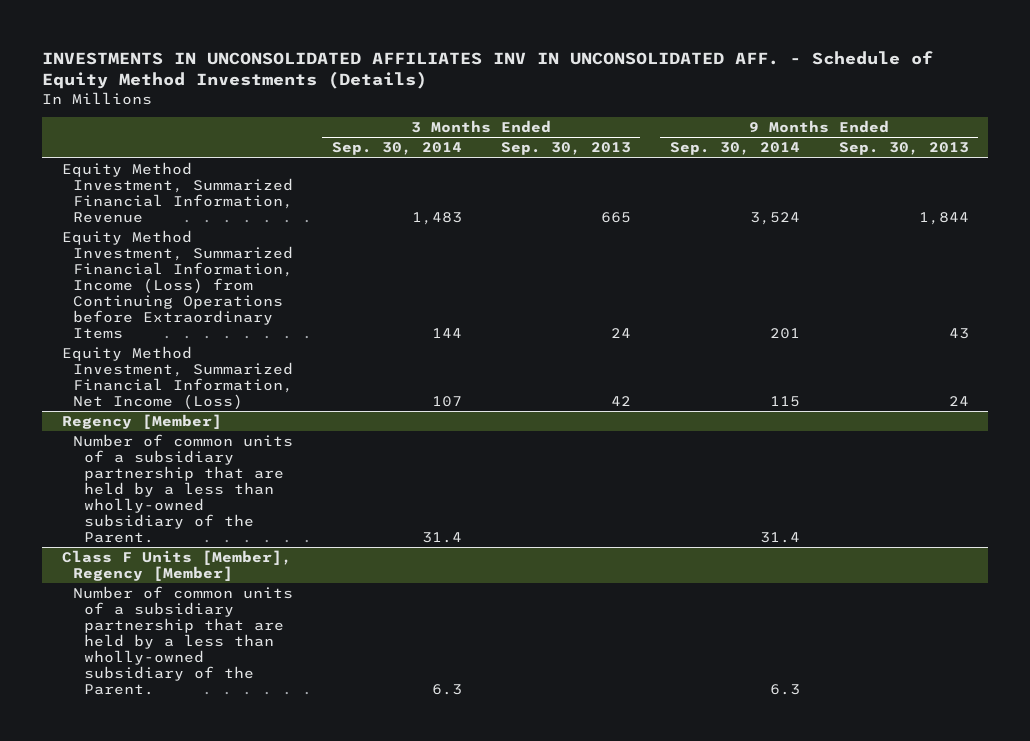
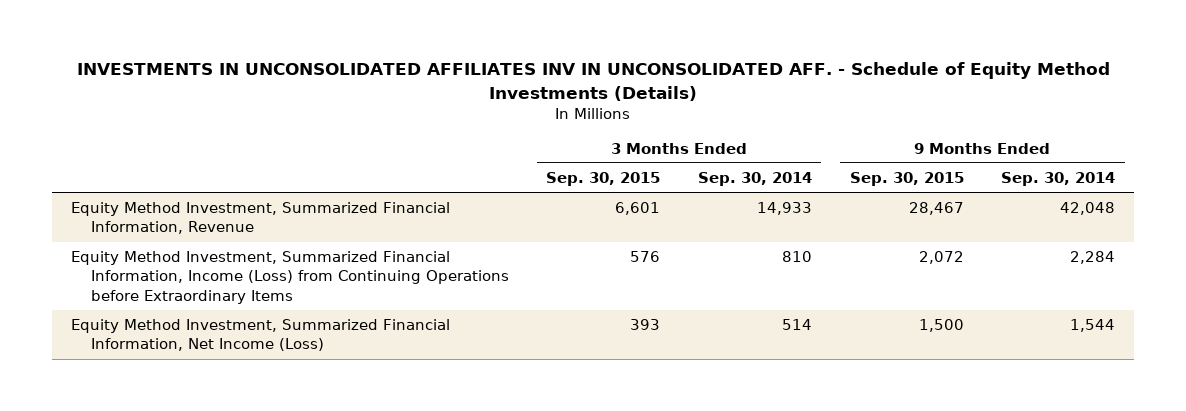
- | 3 Months Ended Sep. 30, 2014 | 3 Months Ended Sep. 30, 2013 | 9 Months Ended Sep. 30, 2014 | 9 Months Ended Sep. 30, 2013
+ | 3 Months Ended Sep. 30, 2015 | 3 Months Ended Sep. 30, 2014 | 9 Months Ended Sep. 30, 2015 | 9 Months Ended Sep. 30, 2014
- Equity Method Investment, Summarized Financial Information, Revenue | 1,483 | 665 | 3,524 | 1,844
- Equity Method Investment, Summarized Financial Information, Income (Loss) from Continuing Operations before Extraordinary Items | 144 | 24 | 201 | 43
- Equity Method Investment, Summarized Financial Information, Net Income (Loss) | 107 | 42 | 115 | 24
- Regency [Member]
- Number of common units of a subsidiary partnership that are held by a less than wholly-owned subsidiary of the Parent. | 31.4 | | 31.4 |
- Class F Units [Member], Regency [Member]
- Number of common units of a subsidiary partnership that are held by a less than wholly-owned subsidiary of the Parent. | 6.3 | | 6.3 |
+ Equity Method Investment, Summarized Financial Information, Revenue | 6,601 | 14,933 | 28,467 | 42,048
+ Equity Method Investment, Summarized Financial Information, Income (Loss) from Continuing Operations before Extraordinary Items | 576 | 810 | 2,072 | 2,284
+ Equity Method Investment, Summarized Financial Information, Net Income (Loss) | 393 | 514 | 1,500 | 1,544

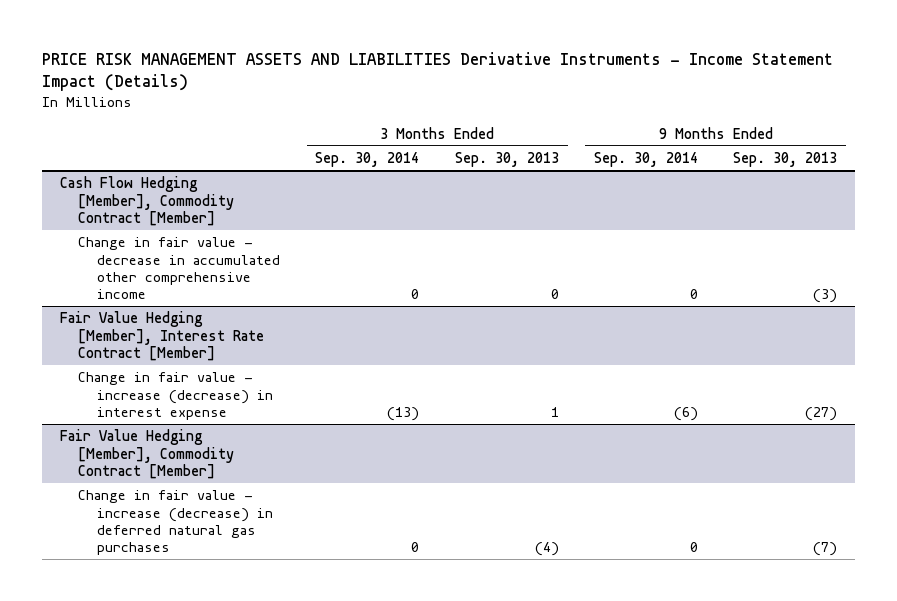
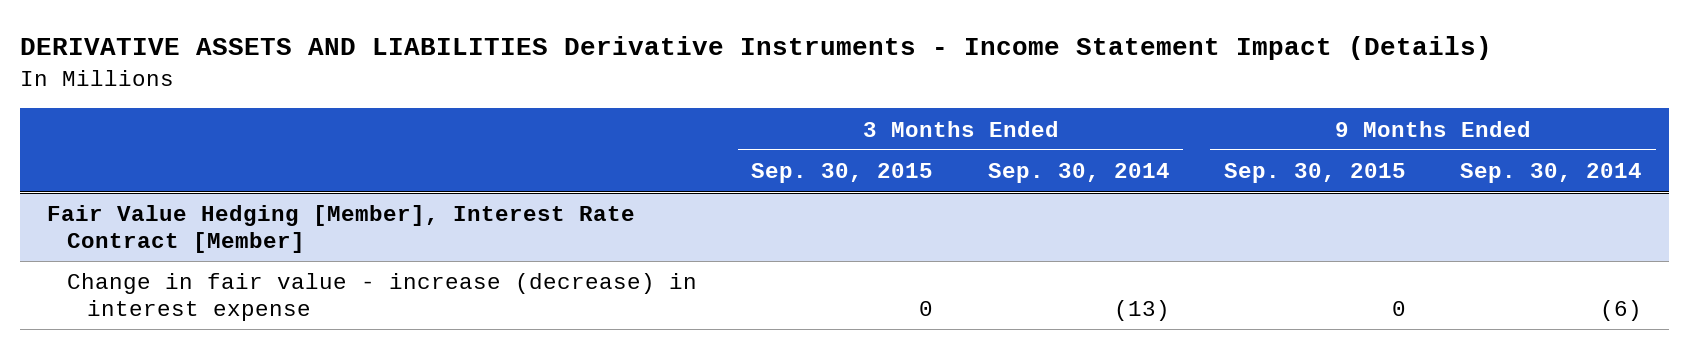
- PRICE RISK MANAGEMENT ASSETS AND LIABILITIES Derivative Instruments - Income Statement Impact (Details)
+ DERIVATIVE ASSETS AND LIABILITIES Derivative Instruments - Income Statement Impact (Details)
- | 3 Months Ended Sep. 30, 2014 | 3 Months Ended Sep. 30, 2013 | 9 Months Ended Sep. 30, 2014 | 9 Months Ended Sep. 30, 2013
+ | 3 Months Ended Sep. 30, 2015 | 3 Months Ended Sep. 30, 2014 | 9 Months Ended Sep. 30, 2015 | 9 Months Ended Sep. 30, 2014
- Cash Flow Hedging [Member], Commodity Contract [Member]
- Change in fair value - decrease in accumulated other comprehensive income | 0 | 0 | 0 | (3)
- Fair Value Hedging [Member], Commodity Contract [Member]
- Change in fair value - increase (decrease) in deferred natural gas purchases | 0 | (4) | 0 | (7)

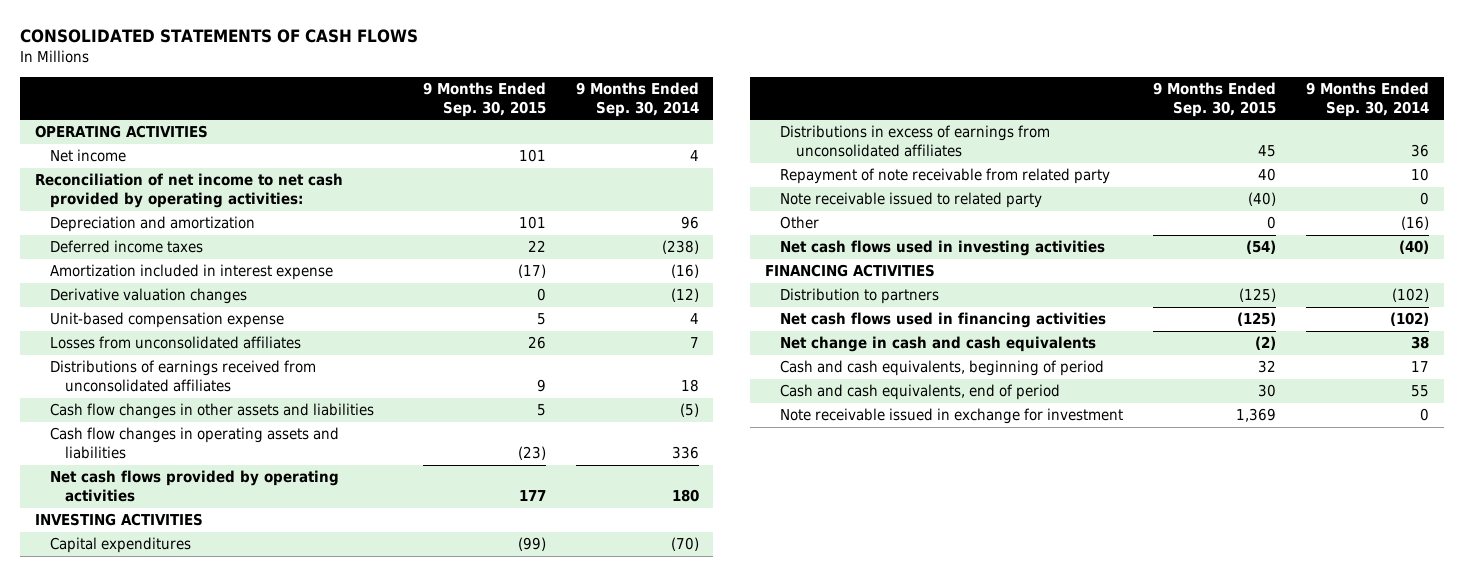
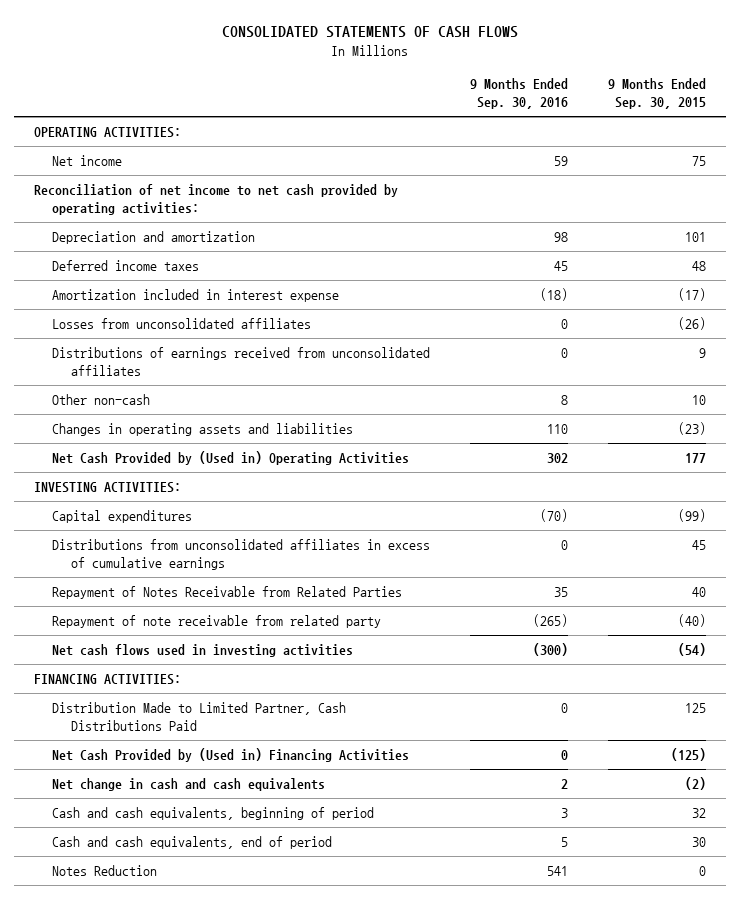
- | 9 Months Ended Sep. 30, 2015 | 9 Months Ended Sep. 30, 2014
+ | 9 Months Ended Sep. 30, 2016 | 9 Months Ended Sep. 30, 2015
- OPERATING ACTIVITIES
- Net income | 101 | 4
+ OPERATING ACTIVITIES:
+ Net income | 59 | 75
- Deferred income taxes | 22 | (238)
+ Deferred income taxes | 45 | 48
- Derivative valuation changes | 0 | (12)
- Unit-based compensation expense | 5 | 4
- Losses from unconsolidated affiliates | 26 | 7
+ Losses from unconsolidated affiliates | 0 | (26)
- Cash flow changes in other assets and liabilities | 5 | (5)
- Cash flow changes in operating assets and liabilities | (23) | 336
- Net cash flows provided by operating activities | 177 | 180
- INVESTING ACTIVITIES
+ Other non-cash | 8 | 10
+ Changes in operating assets and liabilities | 110 | (23)
+ Net Cash Provided by (Used in) Operating Activities | 302 | 177
+ INVESTING ACTIVITIES:
- Distributions in excess of earnings from unconsolidated affiliates | 45 | 36
- Repayment of note receivable from related party | 40 | 10
- Note receivable issued to related party | (40) | 0
- Other | 0 | (16)
+ Distributions from unconsolidated affiliates in excess of cumulative earnings | 0 | 45
+ Repayment of Notes Receivable from Related Parties | 35 | 40
+ Repayment of note receivable from related party | (265) | (40)
- FINANCING ACTIVITIES
- Distribution to partners | (125) | (102)
- Net cash flows used in financing activities | (125) | (102)
+ FINANCING ACTIVITIES:
+ Distribution Made to Limited Partner, Cash Distributions Paid | 0 | 125
+ Net Cash Provided by (Used in) Financing Activities | 0 | (125)
- Note receivable issued in exchange for investment | 1,369 | 0
+ Notes Reduction | 541 | 0

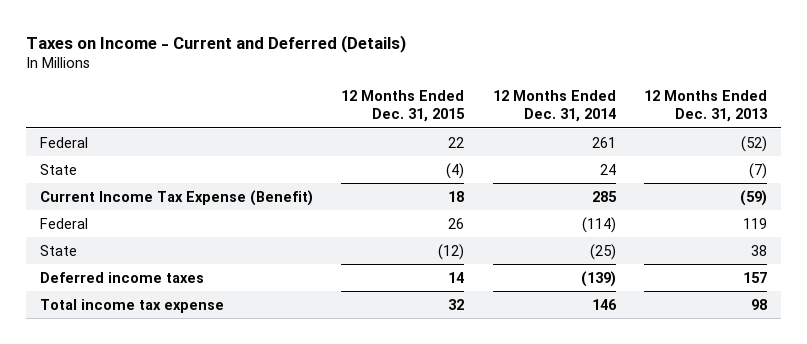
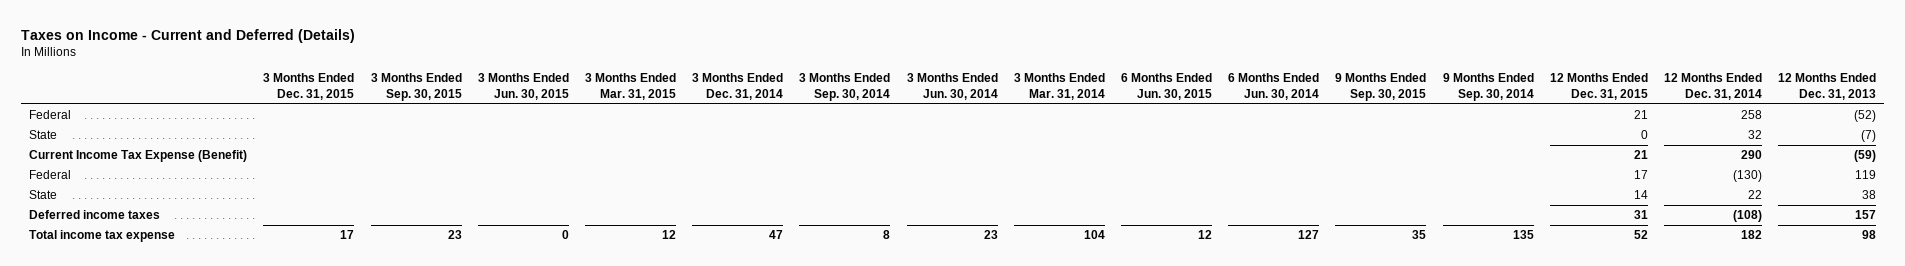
- | 12 Months Ended Dec. 31, 2015 | 12 Months Ended Dec. 31, 2014 | 12 Months Ended Dec. 31, 2013
+ | 3 Months Ended Dec. 31, 2015 | 3 Months Ended Sep. 30, 2015 | 3 Months Ended Jun. 30, 2015 | 3 Months Ended Mar. 31, 2015 | 3 Months Ended Dec. 31, 2014 | 3 Months Ended Sep. 30, 2014 | 3 Months Ended Jun. 30, 2014 | 3 Months Ended Mar. 31, 2014 | 6 Months Ended Jun. 30, 2015 | 6 Months Ended Jun. 30, 2014 | 9 Months Ended Sep. 30, 2015 | 9 Months Ended Sep. 30, 2014 | 12 Months Ended Dec. 31, 2015 | 12 Months Ended Dec. 31, 2014 | 12 Months Ended Dec. 31, 2013
- Federal | 22 | 261 | (52)
- State | (4) | 24 | (7)
- Current Income Tax Expense (Benefit) | 18 | 285 | (59)
- Federal | 26 | (114) | 119
- State | (12) | (25) | 38
- Deferred income taxes | 14 | (139) | 157
- Total income tax expense | 32 | 146 | 98
+ Federal | | | | | | | | | | | | | 21 | 258 | (52)
+ State | | | | | | | | | | | | | 0 | 32 | (7)
+ Current Income Tax Expense (Benefit) | | | | | | | | | | | | | 21 | 290 | (59)
+ Federal | | | | | | | | | | | | | 17 | (130) | 119
+ State | | | | | | | | | | | | | 14 | 22 | 38
+ Deferred income taxes | | | | | | | | | | | | | 31 | (108) | 157
+ Total income tax expense | 17 | 23 | 0 | 12 | 47 | 8 | 23 | 104 | 12 | 127 | 35 | 135 | 52 | 182 | 98

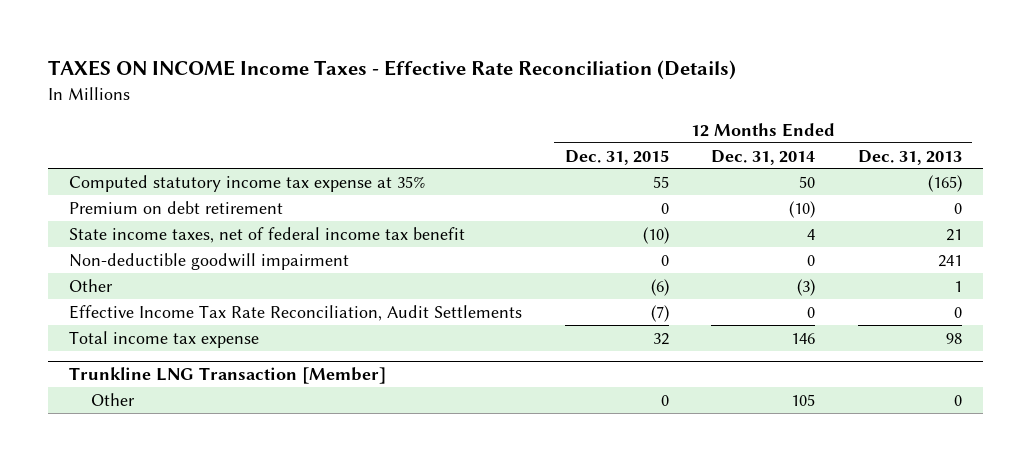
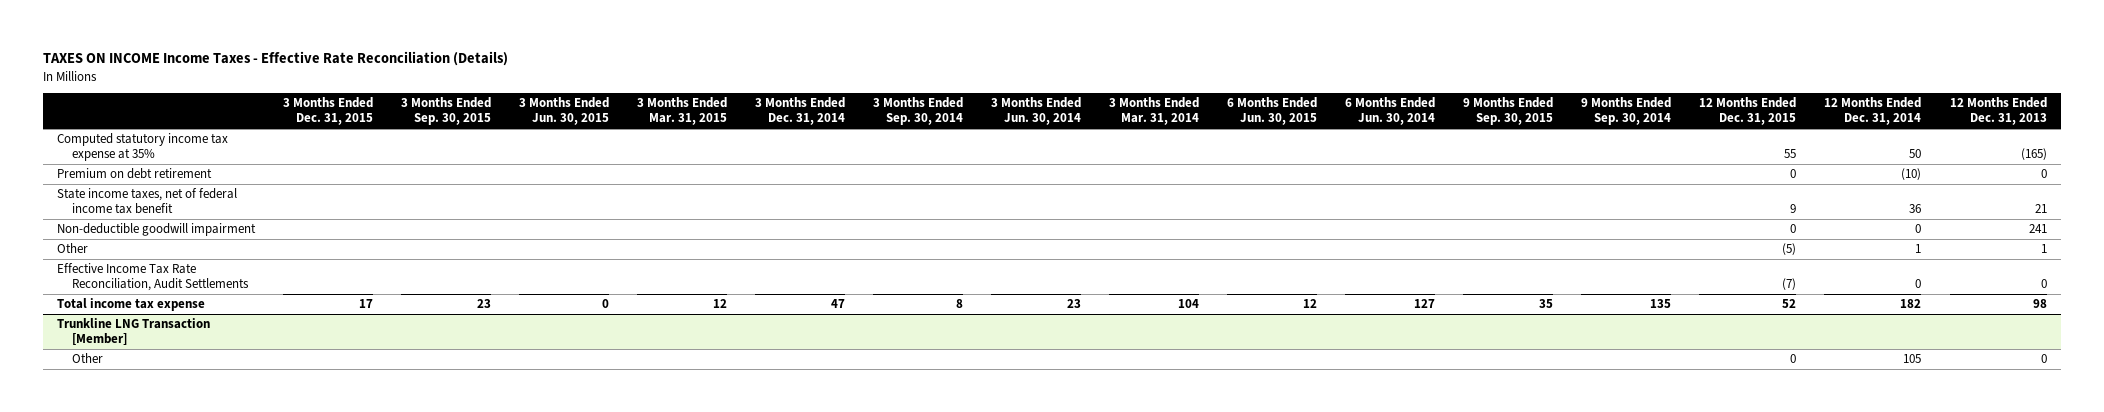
- | 12 Months Ended Dec. 31, 2015 | 12 Months Ended Dec. 31, 2014 | 12 Months Ended Dec. 31, 2013
+ | 3 Months Ended Dec. 31, 2015 | 3 Months Ended Sep. 30, 2015 | 3 Months Ended Jun. 30, 2015 | 3 Months Ended Mar. 31, 2015 | 3 Months Ended Dec. 31, 2014 | 3 Months Ended Sep. 30, 2014 | 3 Months Ended Jun. 30, 2014 | 3 Months Ended Mar. 31, 2014 | 6 Months Ended Jun. 30, 2015 | 6 Months Ended Jun. 30, 2014 | 9 Months Ended Sep. 30, 2015 | 9 Months Ended Sep. 30, 2014 | 12 Months Ended Dec. 31, 2015 | 12 Months Ended Dec. 31, 2014 | 12 Months Ended Dec. 31, 2013
- State income taxes, net of federal income tax benefit | (10) | 4 | 21
+ State income taxes, net of federal income tax benefit | | | | | | | | | | | | | 9 | 36 | 21
- Other | (6) | (3) | 1
+ Other | | | | | | | | | | | | | (5) | 1 | 1
- Total income tax expense | 32 | 146 | 98
+ Total income tax expense | 17 | 23 | 0 | 12 | 47 | 8 | 23 | 104 | 12 | 127 | 35 | 135 | 52 | 182 | 98

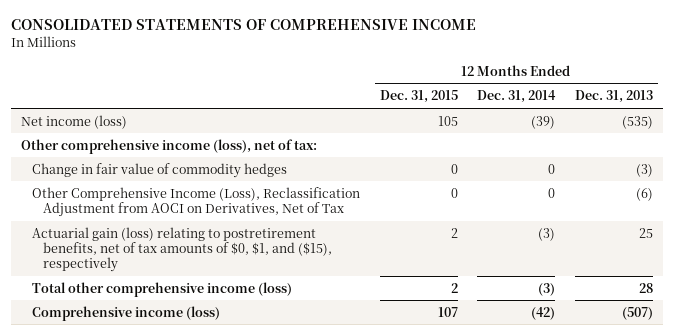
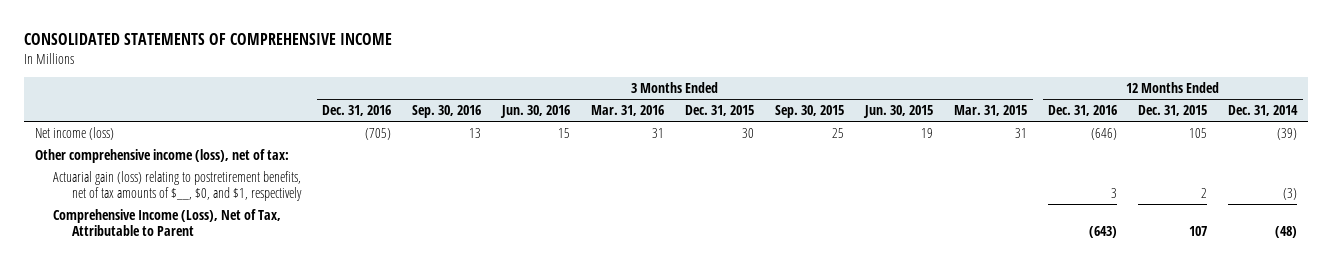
- | 12 Months Ended Dec. 31, 2015 | 12 Months Ended Dec. 31, 2014 | 12 Months Ended Dec. 31, 2013
+ | 3 Months Ended Dec. 31, 2016 | 3 Months Ended Sep. 30, 2016 | 3 Months Ended Jun. 30, 2016 | 3 Months Ended Mar. 31, 2016 | 3 Months Ended Dec. 31, 2015 | 3 Months Ended Sep. 30, 2015 | 3 Months Ended Jun. 30, 2015 | 3 Months Ended Mar. 31, 2015 | 12 Months Ended Dec. 31, 2016 | 12 Months Ended Dec. 31, 2015 | 12 Months Ended Dec. 31, 2014
- Change in fair value of commodity hedges | 0 | 0 | (3)
- Other Comprehensive Income (Loss), Reclassification Adjustment from AOCI on Derivatives, Net of Tax | 0 | 0 | (6)
- Actuarial gain (loss) relating to postretirement benefits, net of tax amounts of $0, $1, and ($15), respectively | 2 | (3) | 25
- Total other comprehensive income (loss) | 2 | (3) | 28
- Comprehensive income (loss) | 107 | (42) | (507)
+ Actuarial gain (loss) relating to postretirement benefits, net of tax amounts of $__, $0, and $1, respectively | | | | | | | | | 3 | 2 | (3)
+ Comprehensive Income (Loss), Net of Tax, Attributable to Parent | | | | | | | | | (643) | 107 | (48)

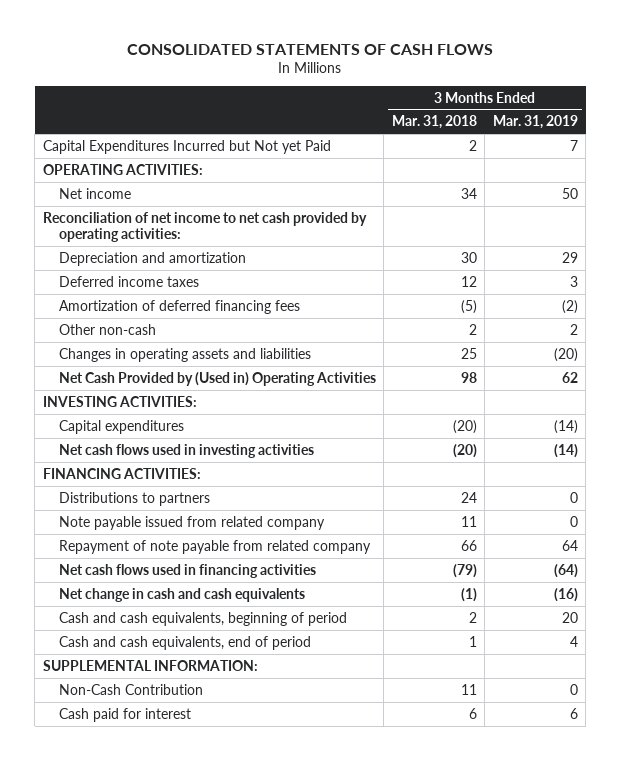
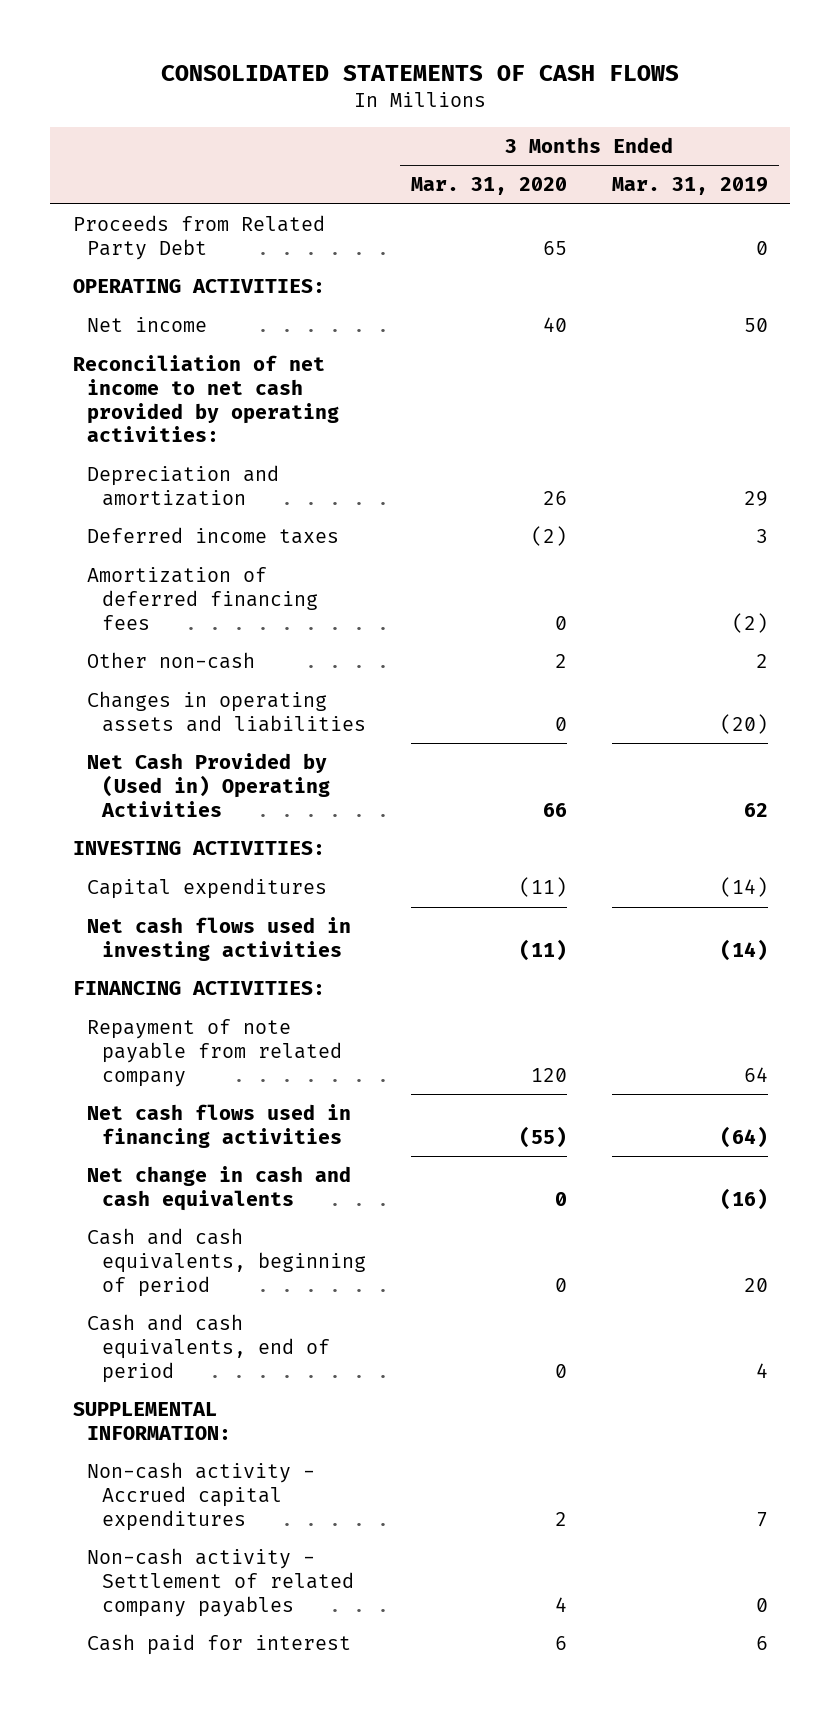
- | 3 Months Ended Mar. 31, 2018 | 3 Months Ended Mar. 31, 2019
+ | 3 Months Ended Mar. 31, 2020 | 3 Months Ended Mar. 31, 2019
- Capital Expenditures Incurred but Not yet Paid | 2 | 7
+ Proceeds from Related Party Debt | 65 | 0
- Distributions to partners | 24 | 0
- Note payable issued from related company | 11 | 0
- Non-Cash Contribution | 11 | 0
+ Non-cash activity - Accrued capital expenditures | 2 | 7
+ Non-cash activity - Settlement of related company payables | 4 | 0

